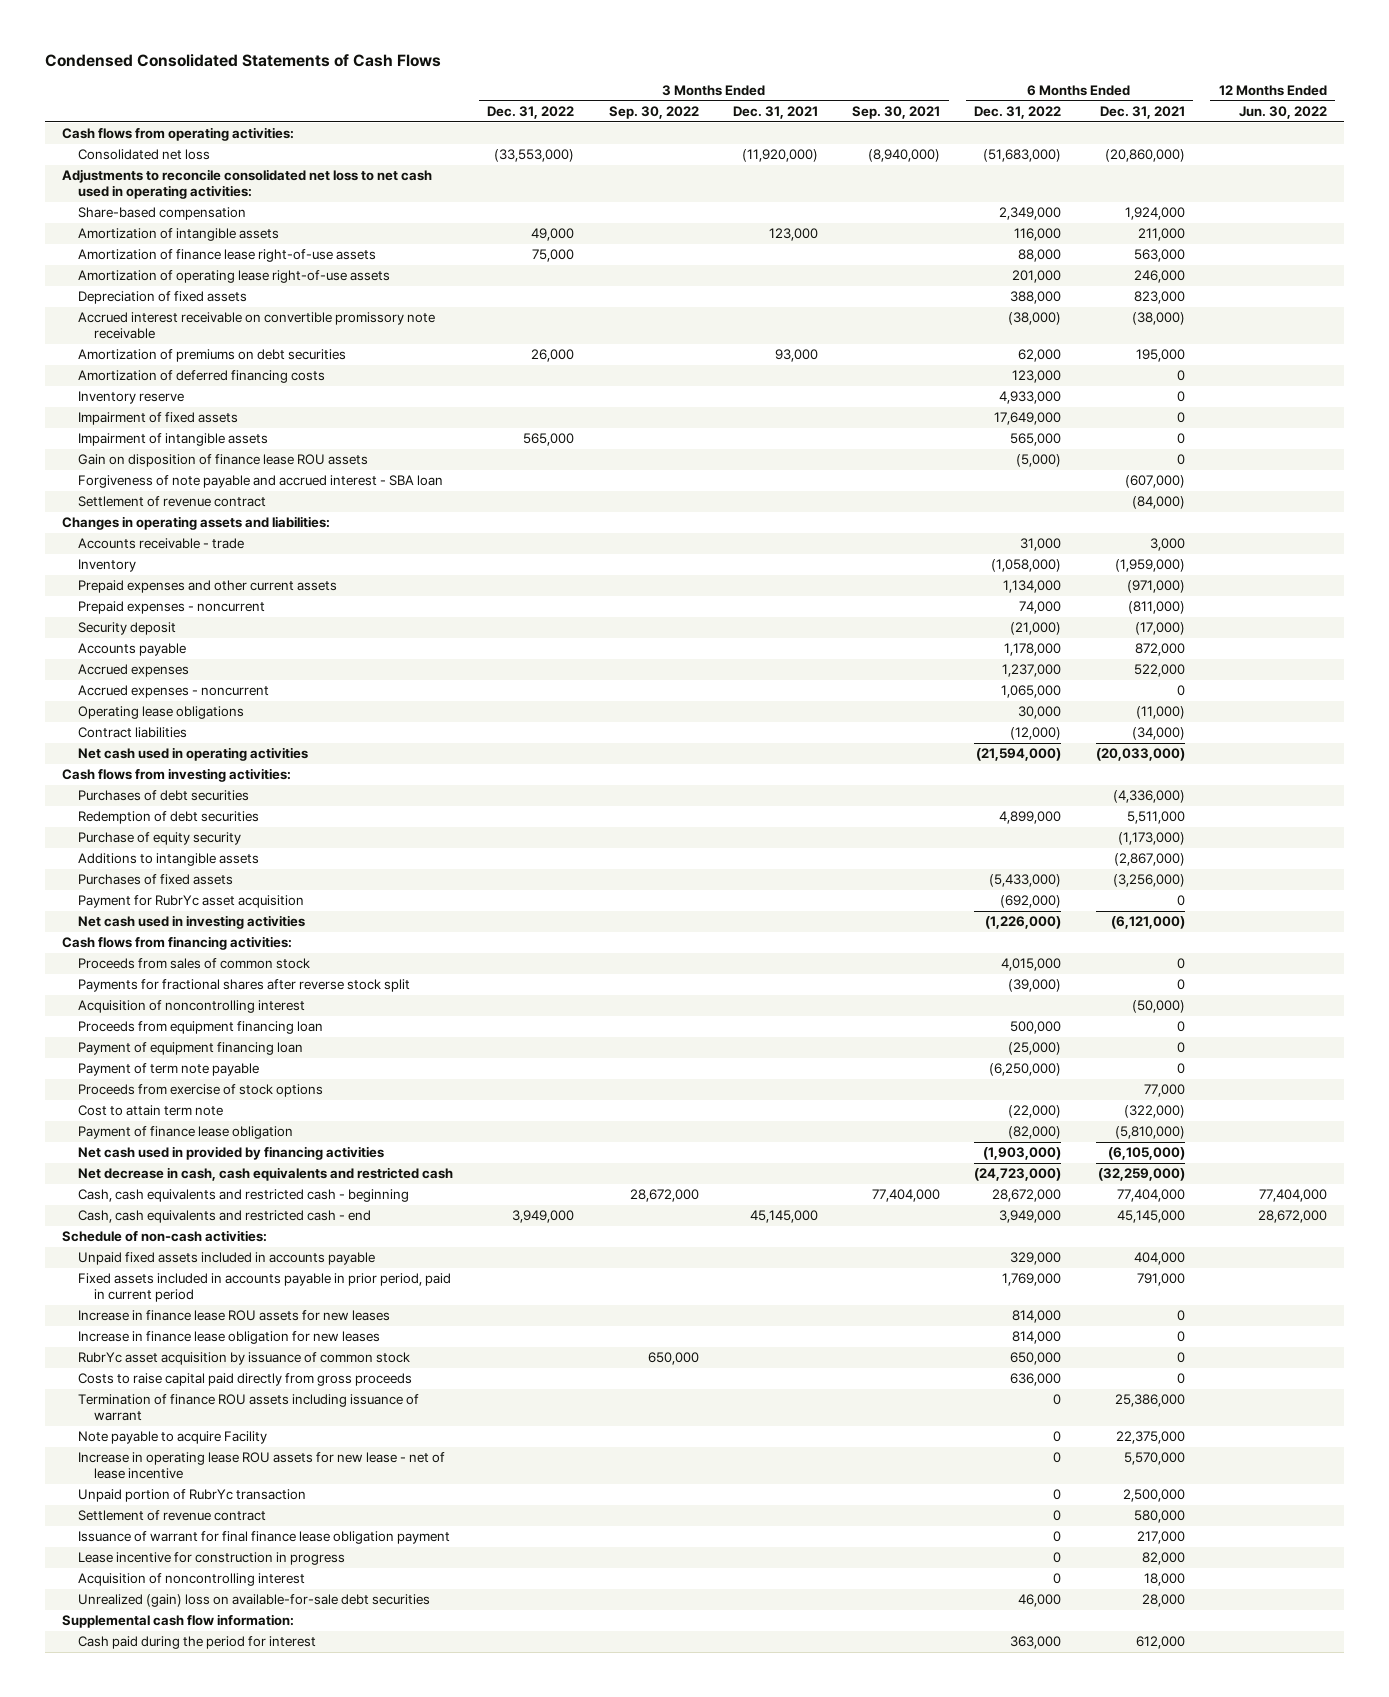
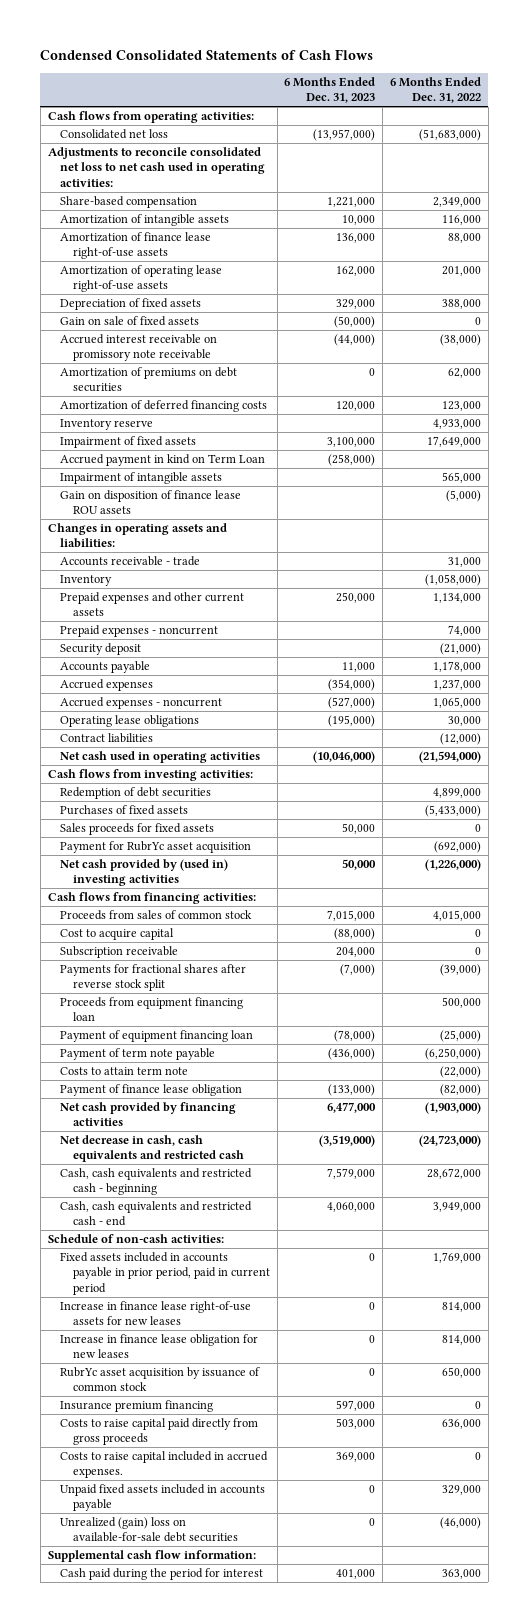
- | 3 Months Ended Dec. 31, 2022 | 3 Months Ended Sep. 30, 2022 | 3 Months Ended Dec. 31, 2021 | 3 Months Ended Sep. 30, 2021 | 6 Months Ended Dec. 31, 2022 | 6 Months Ended Dec. 31, 2021 | 12 Months Ended Jun. 30, 2022
+ | 6 Months Ended Dec. 31, 2023 | 6 Months Ended Dec. 31, 2022
- Accrued interest receivable on convertible promissory note receivable | | | | | (38,000) | (38,000) |
+ Gain on sale of fixed assets | (50,000) | 0
+ Accrued interest receivable on promissory note receivable | (44,000) | (38,000)
+ Accrued payment in kind on Term Loan | (258,000) |
- Forgiveness of note payable and accrued interest - SBA loan | | | | | | (607,000) |
- Settlement of revenue contract | | | | | | (84,000) |
- Purchases of debt securities | | | | | | (4,336,000) |
- Purchase of equity security | | | | | | (1,173,000) |
- Additions to intangible assets | | | | | | (2,867,000) |
+ Sales proceeds for fixed assets | 50,000 | 0
- Net cash used in investing activities | | | | | (1,226,000) | (6,121,000) |
+ Net cash provided by (used in) investing activities | 50,000 | (1,226,000)
+ Cost to acquire capital | (88,000) | 0
+ Subscription receivable | 204,000 | 0
- Acquisition of noncontrolling interest | | | | | | (50,000) |
- Proceeds from exercise of stock options | | | | | | 77,000 |
- Cost to attain term note | | | | | (22,000) | (322,000) |
+ Costs to attain term note | | (22,000)
- Net cash used in provided by financing activities | | | | | (1,903,000) | (6,105,000) |
+ Net cash provided by financing activities | 6,477,000 | (1,903,000)
- Increase in finance lease ROU assets for new leases | | | | | 814,000 | 0 |
+ Increase in finance lease right-of-use assets for new leases | 0 | 814,000
+ Insurance premium financing | 597,000 | 0
- Termination of finance ROU assets including issuance of warrant | | | | | 0 | 25,386,000 |
- Note payable to acquire Facility | | | | | 0 | 22,375,000 |
- Increase in operating lease ROU assets for new lease - net of lease incentive | | | | | 0 | 5,570,000 |
- Unpaid portion of RubrYc transaction | | | | | 0 | 2,500,000 |
- Settlement of revenue contract | | | | | 0 | 580,000 |
- Issuance of warrant for final finance lease obligation payment | | | | | 0 | 217,000 |
- Lease incentive for construction in progress | | | | | 0 | 82,000 |
- Acquisition of noncontrolling interest | | | | | 0 | 18,000 |
- Unrealized (gain) loss on available-for-sale debt securities | | | | | 46,000 | 28,000 |
+ Costs to raise capital included in accrued expenses. | 369,000 | 0
moved down: Unpaid fixed assets included in accounts payable | 0 | 329,000
+ Unrealized (gain) loss on available-for-sale debt securities | 0 | (46,000)

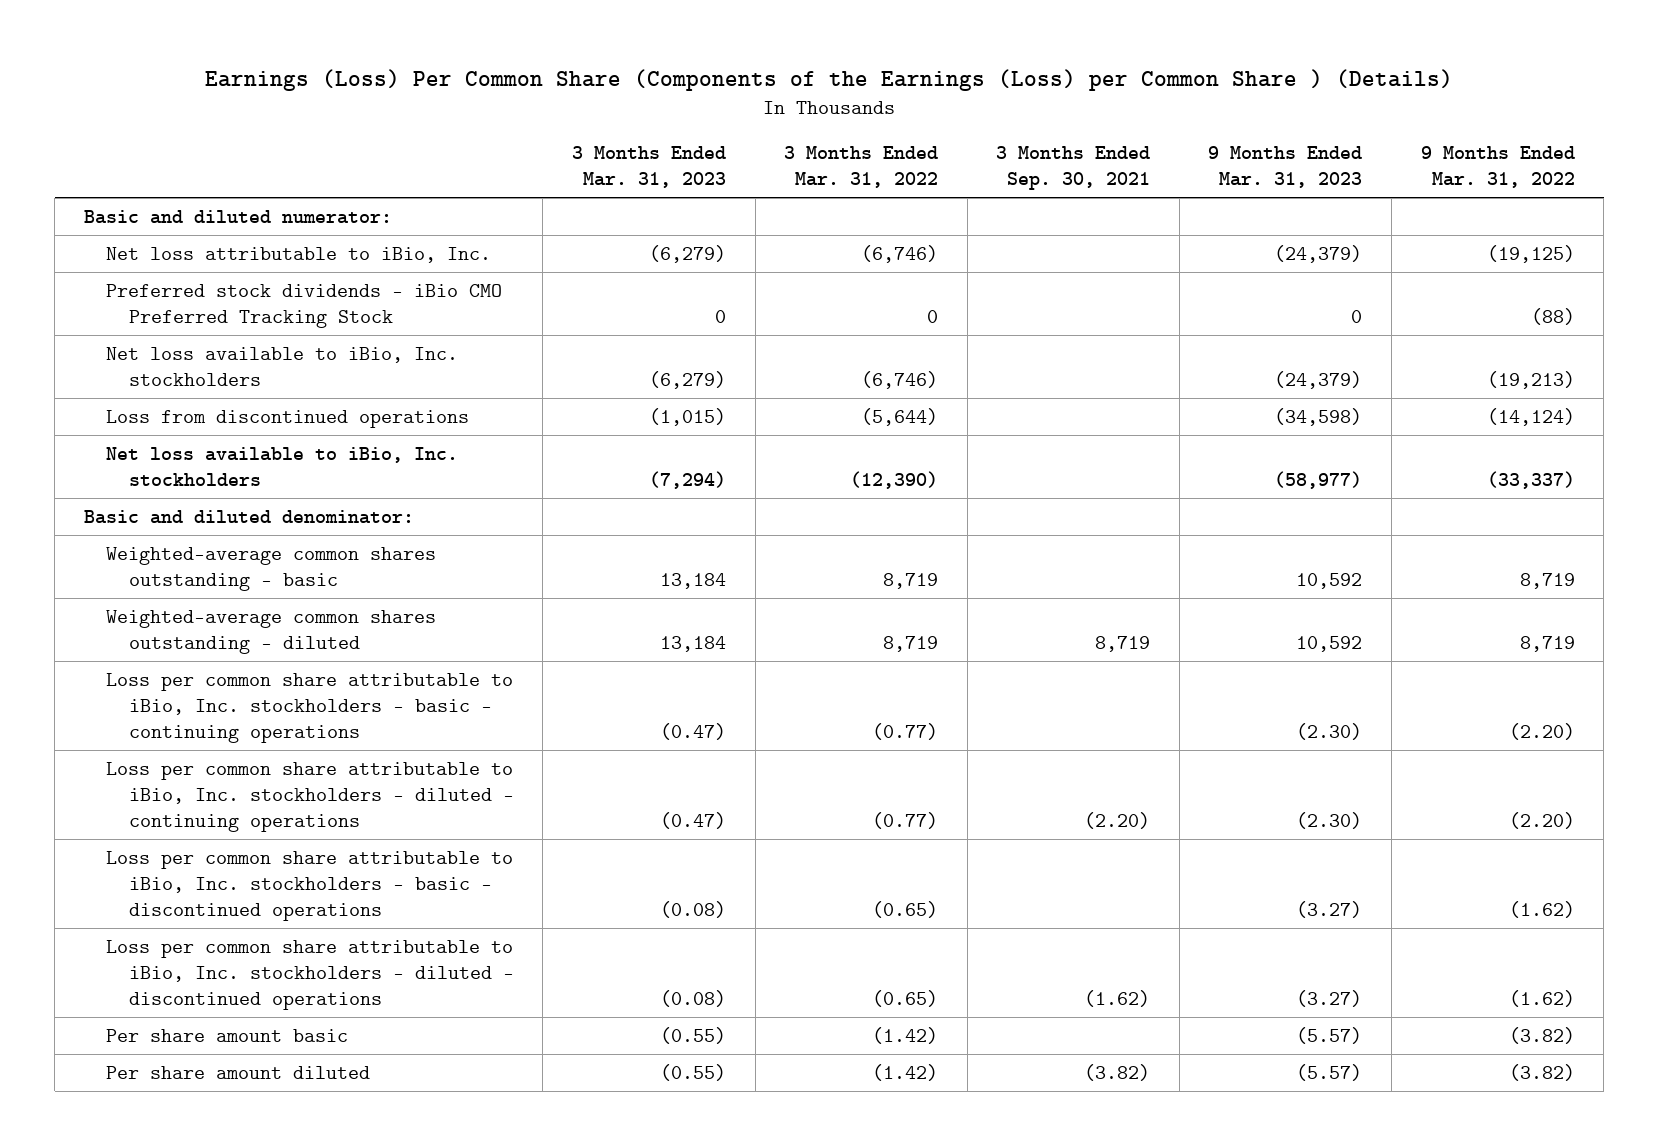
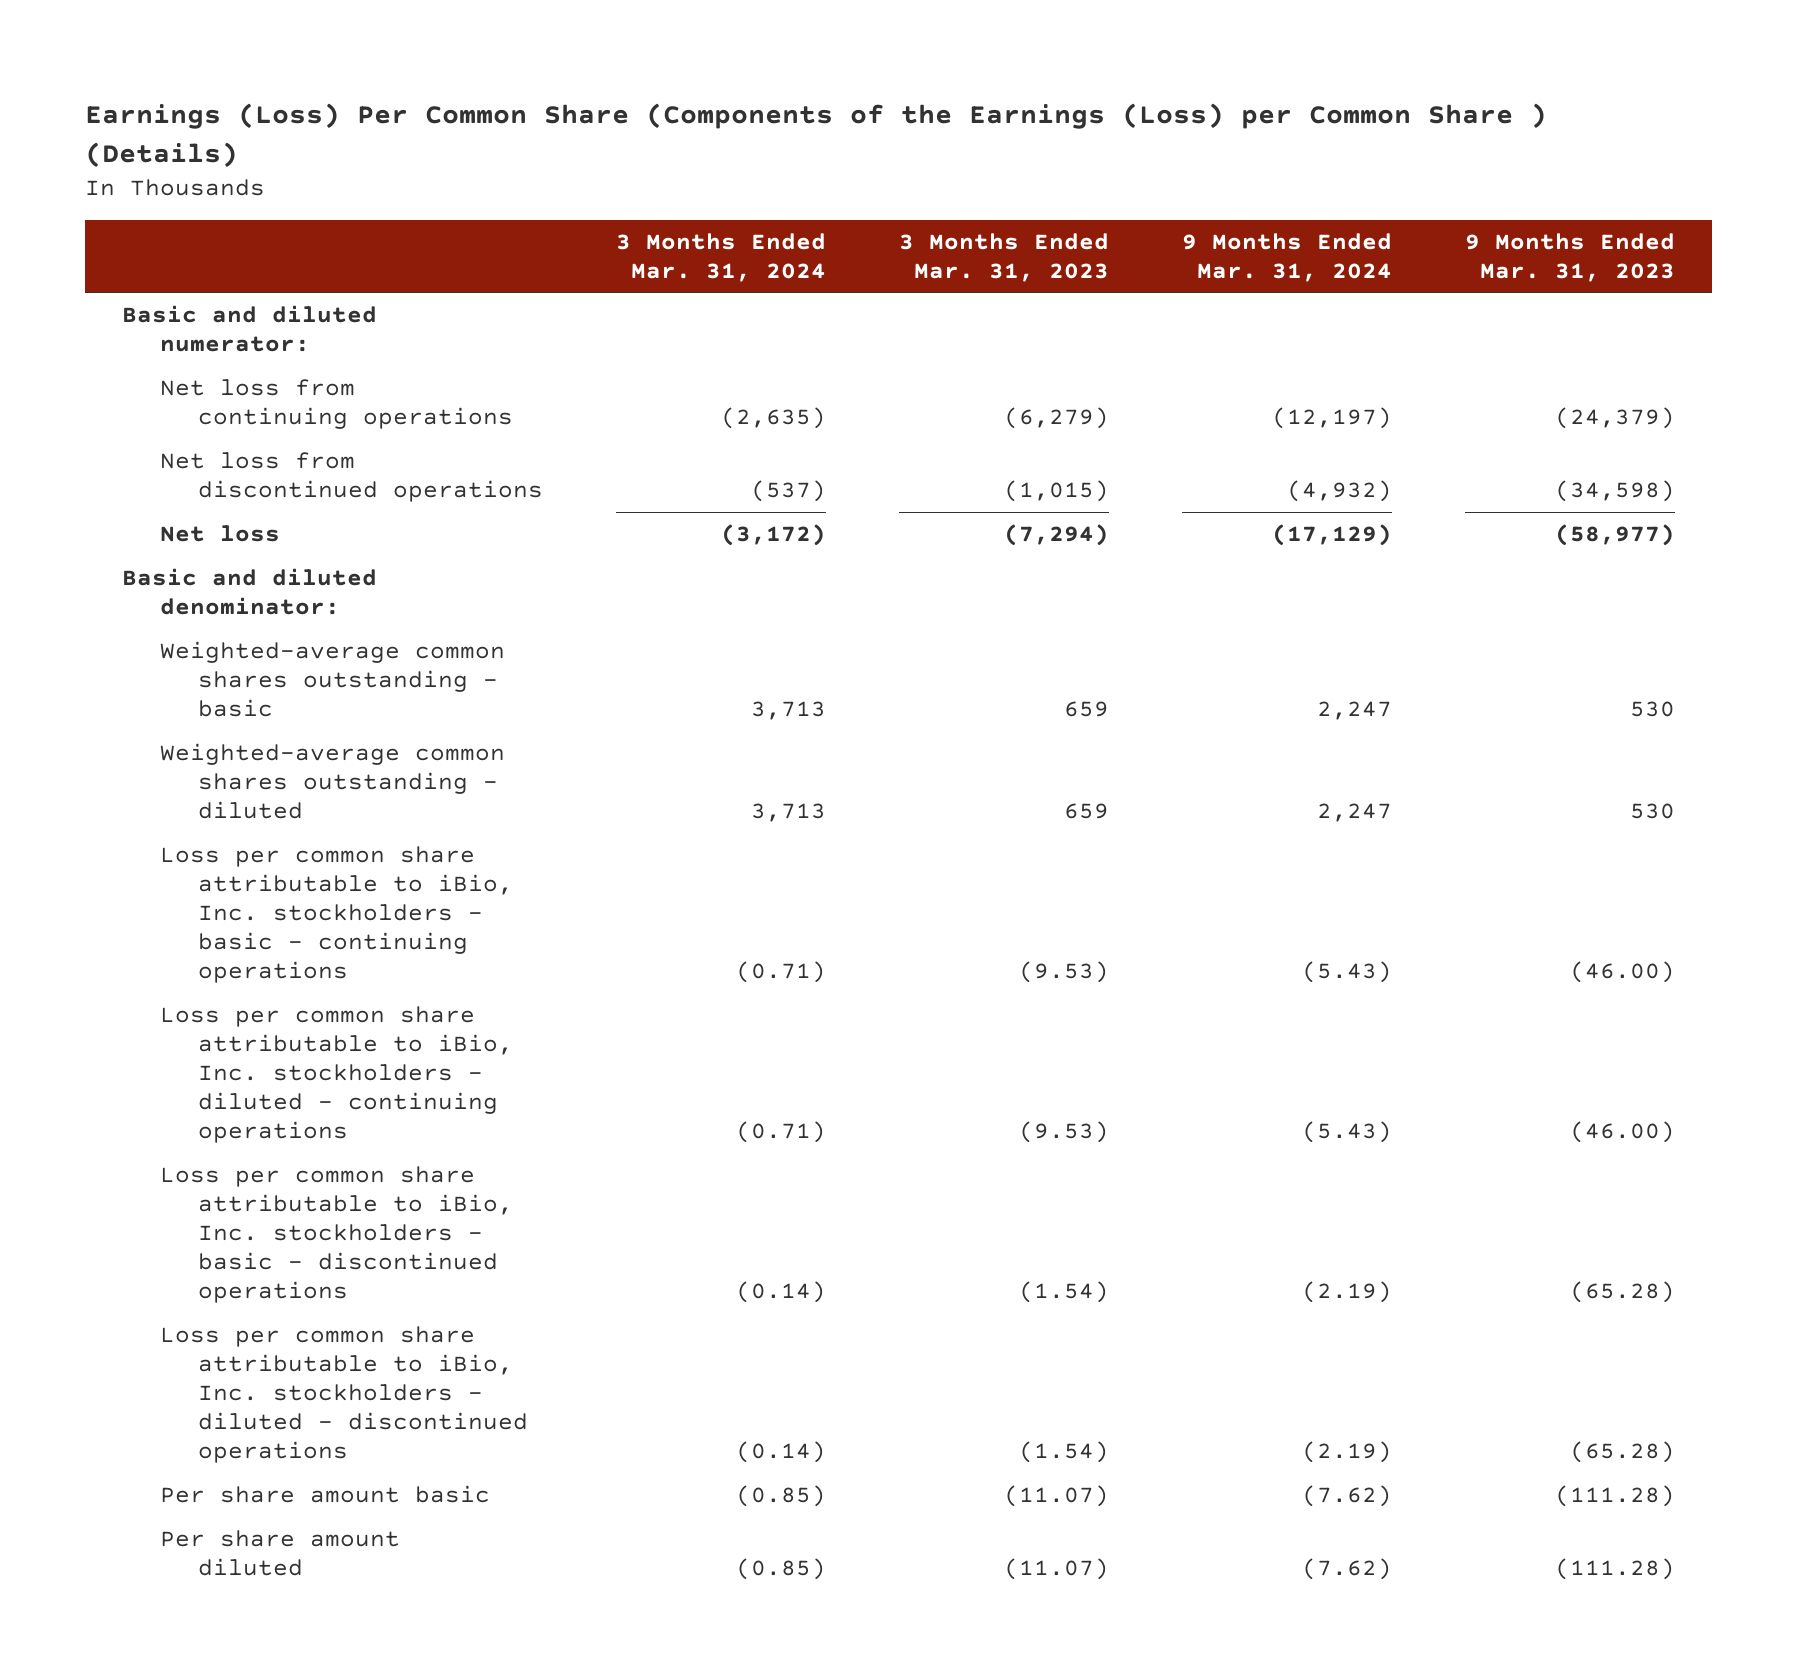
- | 3 Months Ended Mar. 31, 2023 | 3 Months Ended Mar. 31, 2022 | 3 Months Ended Sep. 30, 2021 | 9 Months Ended Mar. 31, 2023 | 9 Months Ended Mar. 31, 2022
+ | 3 Months Ended Mar. 31, 2024 | 3 Months Ended Mar. 31, 2023 | 9 Months Ended Mar. 31, 2024 | 9 Months Ended Mar. 31, 2023
- Net loss attributable to iBio, Inc. | (6,279) | (6,746) | | (24,379) | (19,125)
- Preferred stock dividends - iBio CMO Preferred Tracking Stock | 0 | 0 | | 0 | (88)
- Net loss available to iBio, Inc. stockholders | (6,279) | (6,746) | | (24,379) | (19,213)
- Loss from discontinued operations | (1,015) | (5,644) | | (34,598) | (14,124)
- Net loss available to iBio, Inc. stockholders | (7,294) | (12,390) | | (58,977) | (33,337)
+ Net loss from continuing operations | (2,635) | (6,279) | (12,197) | (24,379)
+ Net loss from discontinued operations | (537) | (1,015) | (4,932) | (34,598)
+ Net loss | (3,172) | (7,294) | (17,129) | (58,977)
- Weighted-average common shares outstanding - basic | 13,184 | 8,719 | | 10,592 | 8,719
- Weighted-average common shares outstanding - diluted | 13,184 | 8,719 | 8,719 | 10,592 | 8,719
- Loss per common share attributable to iBio, Inc. stockholders - basic - continuing operations | (0.47) | (0.77) | | (2.30) | (2.20)
- Loss per common share attributable to iBio, Inc. stockholders - diluted - continuing operations | (0.47) | (0.77) | (2.20) | (2.30) | (2.20)
- Loss per common share attributable to iBio, Inc. stockholders - basic - discontinued operations | (0.08) | (0.65) | | (3.27) | (1.62)
- Loss per common share attributable to iBio, Inc. stockholders - diluted - discontinued operations | (0.08) | (0.65) | (1.62) | (3.27) | (1.62)
- Per share amount basic | (0.55) | (1.42) | | (5.57) | (3.82)
- Per share amount diluted | (0.55) | (1.42) | (3.82) | (5.57) | (3.82)
+ Weighted-average common shares outstanding - basic | 3,713 | 659 | 2,247 | 530
+ Weighted-average common shares outstanding - diluted | 3,713 | 659 | 2,247 | 530
+ Loss per common share attributable to iBio, Inc. stockholders - basic - continuing operations | (0.71) | (9.53) | (5.43) | (46.00)
+ Loss per common share attributable to iBio, Inc. stockholders - diluted - continuing operations | (0.71) | (9.53) | (5.43) | (46.00)
+ Loss per common share attributable to iBio, Inc. stockholders - basic - discontinued operations | (0.14) | (1.54) | (2.19) | (65.28)
+ Loss per common share attributable to iBio, Inc. stockholders - diluted - discontinued operations | (0.14) | (1.54) | (2.19) | (65.28)
+ Per share amount basic | (0.85) | (11.07) | (7.62) | (111.28)
+ Per share amount diluted | (0.85) | (11.07) | (7.62) | (111.28)

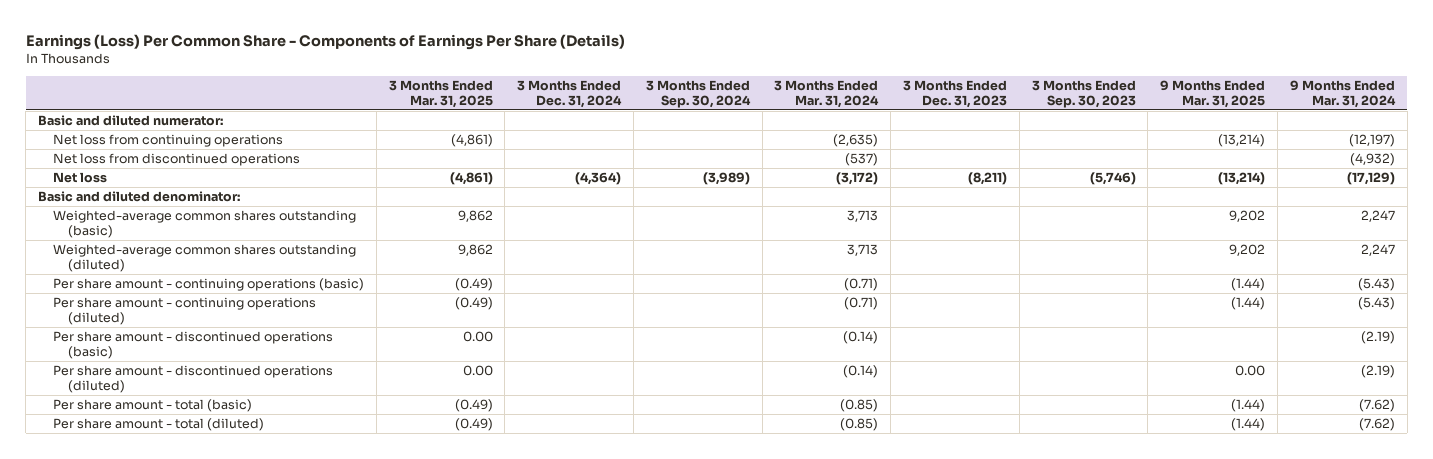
- Earnings (Loss) Per Common Share (Components of the Earnings (Loss) per Common Share ) (Details)
+ Earnings (Loss) Per Common Share - Components of Earnings Per Share (Details)
- | 3 Months Ended Mar. 31, 2024 | 3 Months Ended Mar. 31, 2023 | 9 Months Ended Mar. 31, 2024 | 9 Months Ended Mar. 31, 2023
+ | 3 Months Ended Mar. 31, 2025 | 3 Months Ended Dec. 31, 2024 | 3 Months Ended Sep. 30, 2024 | 3 Months Ended Mar. 31, 2024 | 3 Months Ended Dec. 31, 2023 | 3 Months Ended Sep. 30, 2023 | 9 Months Ended Mar. 31, 2025 | 9 Months Ended Mar. 31, 2024
- Weighted-average common shares outstanding - basic | 3,713 | 659 | 2,247 | 530
- Weighted-average common shares outstanding - diluted | 3,713 | 659 | 2,247 | 530
- Loss per common share attributable to iBio, Inc. stockholders - basic - continuing operations | (0.71) | (9.53) | (5.43) | (46.00)
- Loss per common share attributable to iBio, Inc. stockholders - diluted - continuing operations | (0.71) | (9.53) | (5.43) | (46.00)
- Loss per common share attributable to iBio, Inc. stockholders - basic - discontinued operations | (0.14) | (1.54) | (2.19) | (65.28)
- Loss per common share attributable to iBio, Inc. stockholders - diluted - discontinued operations | (0.14) | (1.54) | (2.19) | (65.28)
- Per share amount basic | (0.85) | (11.07) | (7.62) | (111.28)
- Per share amount diluted | (0.85) | (11.07) | (7.62) | (111.28)
+ Weighted-average common shares outstanding (basic) | 9,862 | | | 3,713 | | | 9,202 | 2,247
+ Weighted-average common shares outstanding (diluted) | 9,862 | | | 3,713 | | | 9,202 | 2,247
+ Per share amount - continuing operations (basic) | (0.49) | | | (0.71) | | | (1.44) | (5.43)
+ Per share amount - continuing operations (diluted) | (0.49) | | | (0.71) | | | (1.44) | (5.43)
+ Per share amount - discontinued operations (basic) | 0.00 | | | (0.14) | | | | (2.19)
+ Per share amount - discontinued operations (diluted) | 0.00 | | | (0.14) | | | 0.00 | (2.19)
+ Per share amount - total (basic) | (0.49) | | | (0.85) | | | (1.44) | (7.62)
+ Per share amount - total (diluted) | (0.49) | | | (0.85) | | | (1.44) | (7.62)

